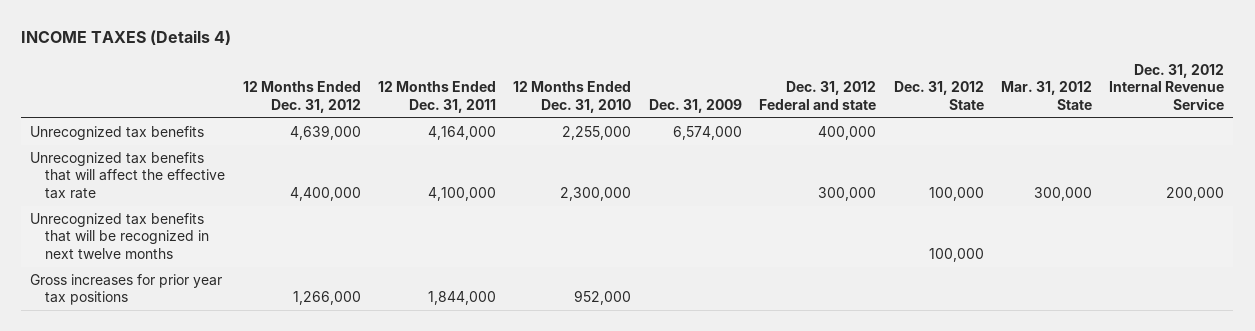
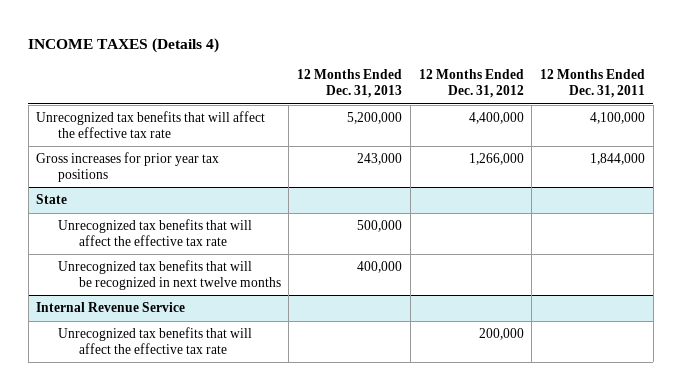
- | 12 Months Ended Dec. 31, 2012 | 12 Months Ended Dec. 31, 2011 | 12 Months Ended Dec. 31, 2010 | Dec. 31, 2009 | Dec. 31, 2012 Federal and state | Dec. 31, 2012 State | Mar. 31, 2012 State | Dec. 31, 2012 Internal Revenue Service
+ | 12 Months Ended Dec. 31, 2013 | 12 Months Ended Dec. 31, 2012 | 12 Months Ended Dec. 31, 2011
- Unrecognized tax benefits | 4,639,000 | 4,164,000 | 2,255,000 | 6,574,000 | 400,000 | | |
- Unrecognized tax benefits that will be recognized in next twelve months | | | | | | 100,000 | |
+ State
+ Unrecognized tax benefits that will affect the effective tax rate | 500,000 | |
+ Unrecognized tax benefits that will be recognized in next twelve months | 400,000 | |
+ Internal Revenue Service
+ Unrecognized tax benefits that will affect the effective tax rate | | 200,000 |

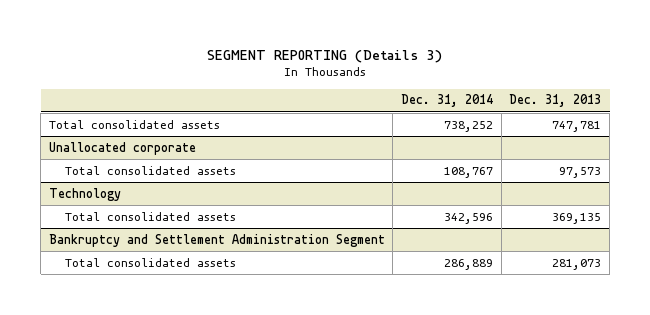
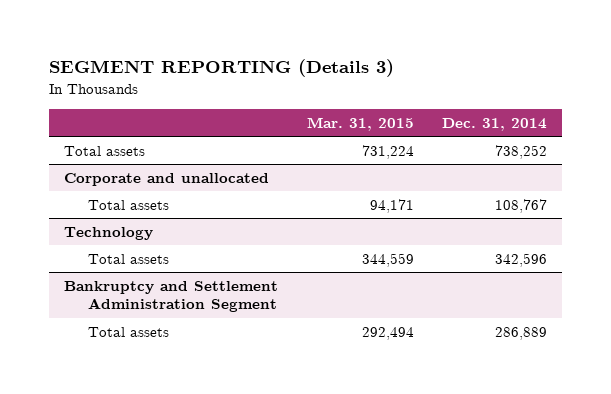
- | Dec. 31, 2014 | Dec. 31, 2013
+ | Mar. 31, 2015 | Dec. 31, 2014
- Total consolidated assets | 738,252 | 747,781
- Unallocated corporate
- Total consolidated assets | 108,767 | 97,573
+ Total assets | 731,224 | 738,252
+ Corporate and unallocated
+ Total assets | 94,171 | 108,767
@ Technology
- Total consolidated assets | 342,596 | 369,135
+ Total assets | 344,559 | 342,596
@ Bankruptcy and Settlement Administration Segment
- Total consolidated assets | 286,889 | 281,073
+ Total assets | 292,494 | 286,889

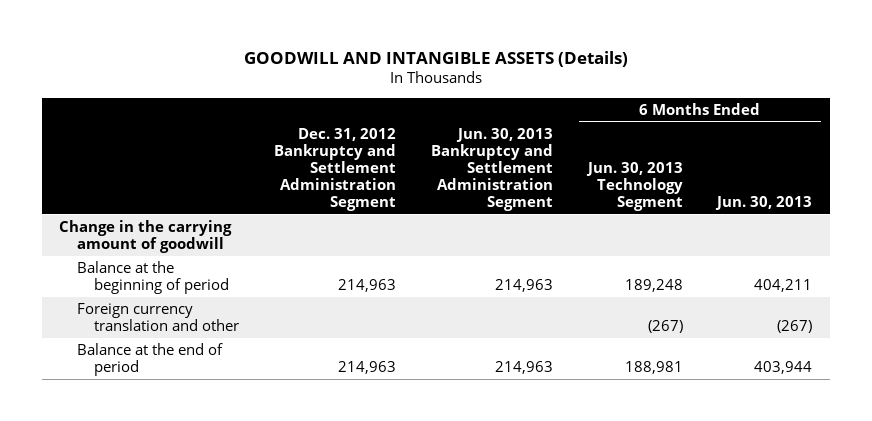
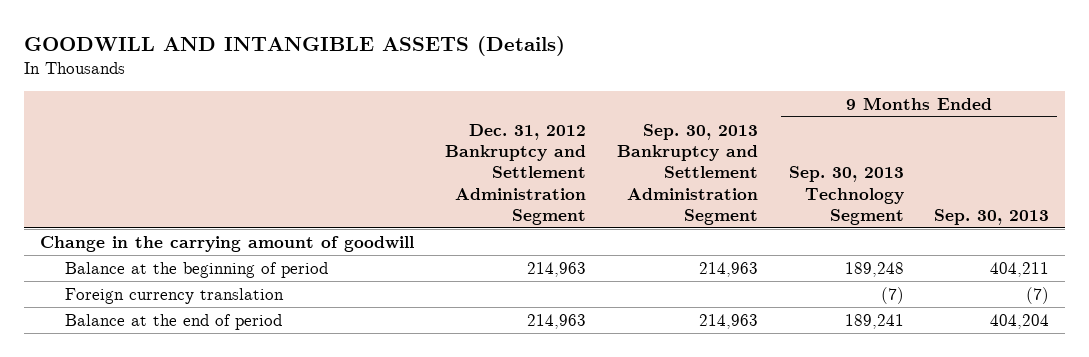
- | Dec. 31, 2012 Bankruptcy and Settlement Administration Segment | Jun. 30, 2013 Bankruptcy and Settlement Administration Segment | 6 Months Ended Jun. 30, 2013 Technology Segment | 6 Months Ended Jun. 30, 2013
+ | Dec. 31, 2012 Bankruptcy and Settlement Administration Segment | Sep. 30, 2013 Bankruptcy and Settlement Administration Segment | 9 Months Ended Sep. 30, 2013 Technology Segment | 9 Months Ended Sep. 30, 2013
- Foreign currency translation and other | | | (267) | (267)
+ Foreign currency translation | | | (7) | (7)

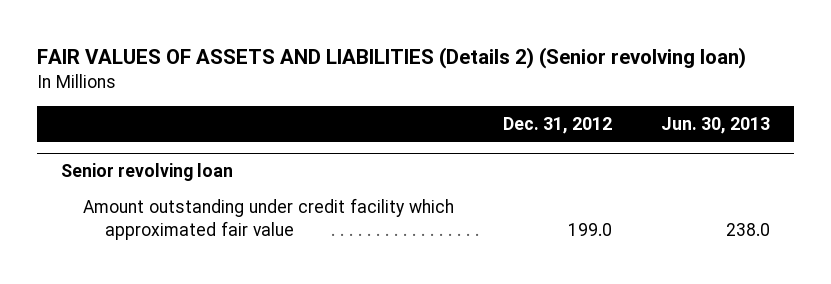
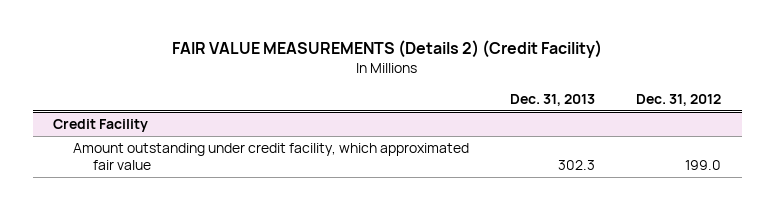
- FAIR VALUES OF ASSETS AND LIABILITIES (Details 2) (Senior revolving loan)
+ FAIR VALUE MEASUREMENTS (Details 2) (Credit Facility)
- | Dec. 31, 2012 | Jun. 30, 2013
+ | Dec. 31, 2013 | Dec. 31, 2012
- Senior revolving loan
- Amount outstanding under credit facility which approximated fair value | 199.0 | 238.0
+ Credit Facility
+ Amount outstanding under credit facility, which approximated fair value | 302.3 | 199.0

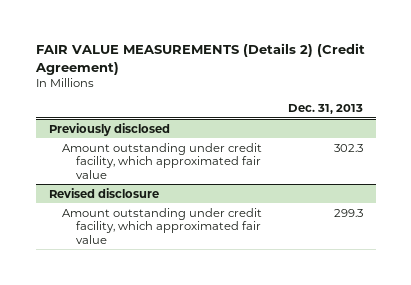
- FAIR VALUE MEASUREMENTS (Details 2) (Credit Facility)
+ FAIR VALUE MEASUREMENTS (Details 2) (Credit Agreement)
- | Dec. 31, 2013 | Dec. 31, 2012
+ | Dec. 31, 2013
- Credit Facility
+ Previously disclosed
+ Revised disclosure
+ Amount outstanding under credit facility, which approximated fair value | 299.3

